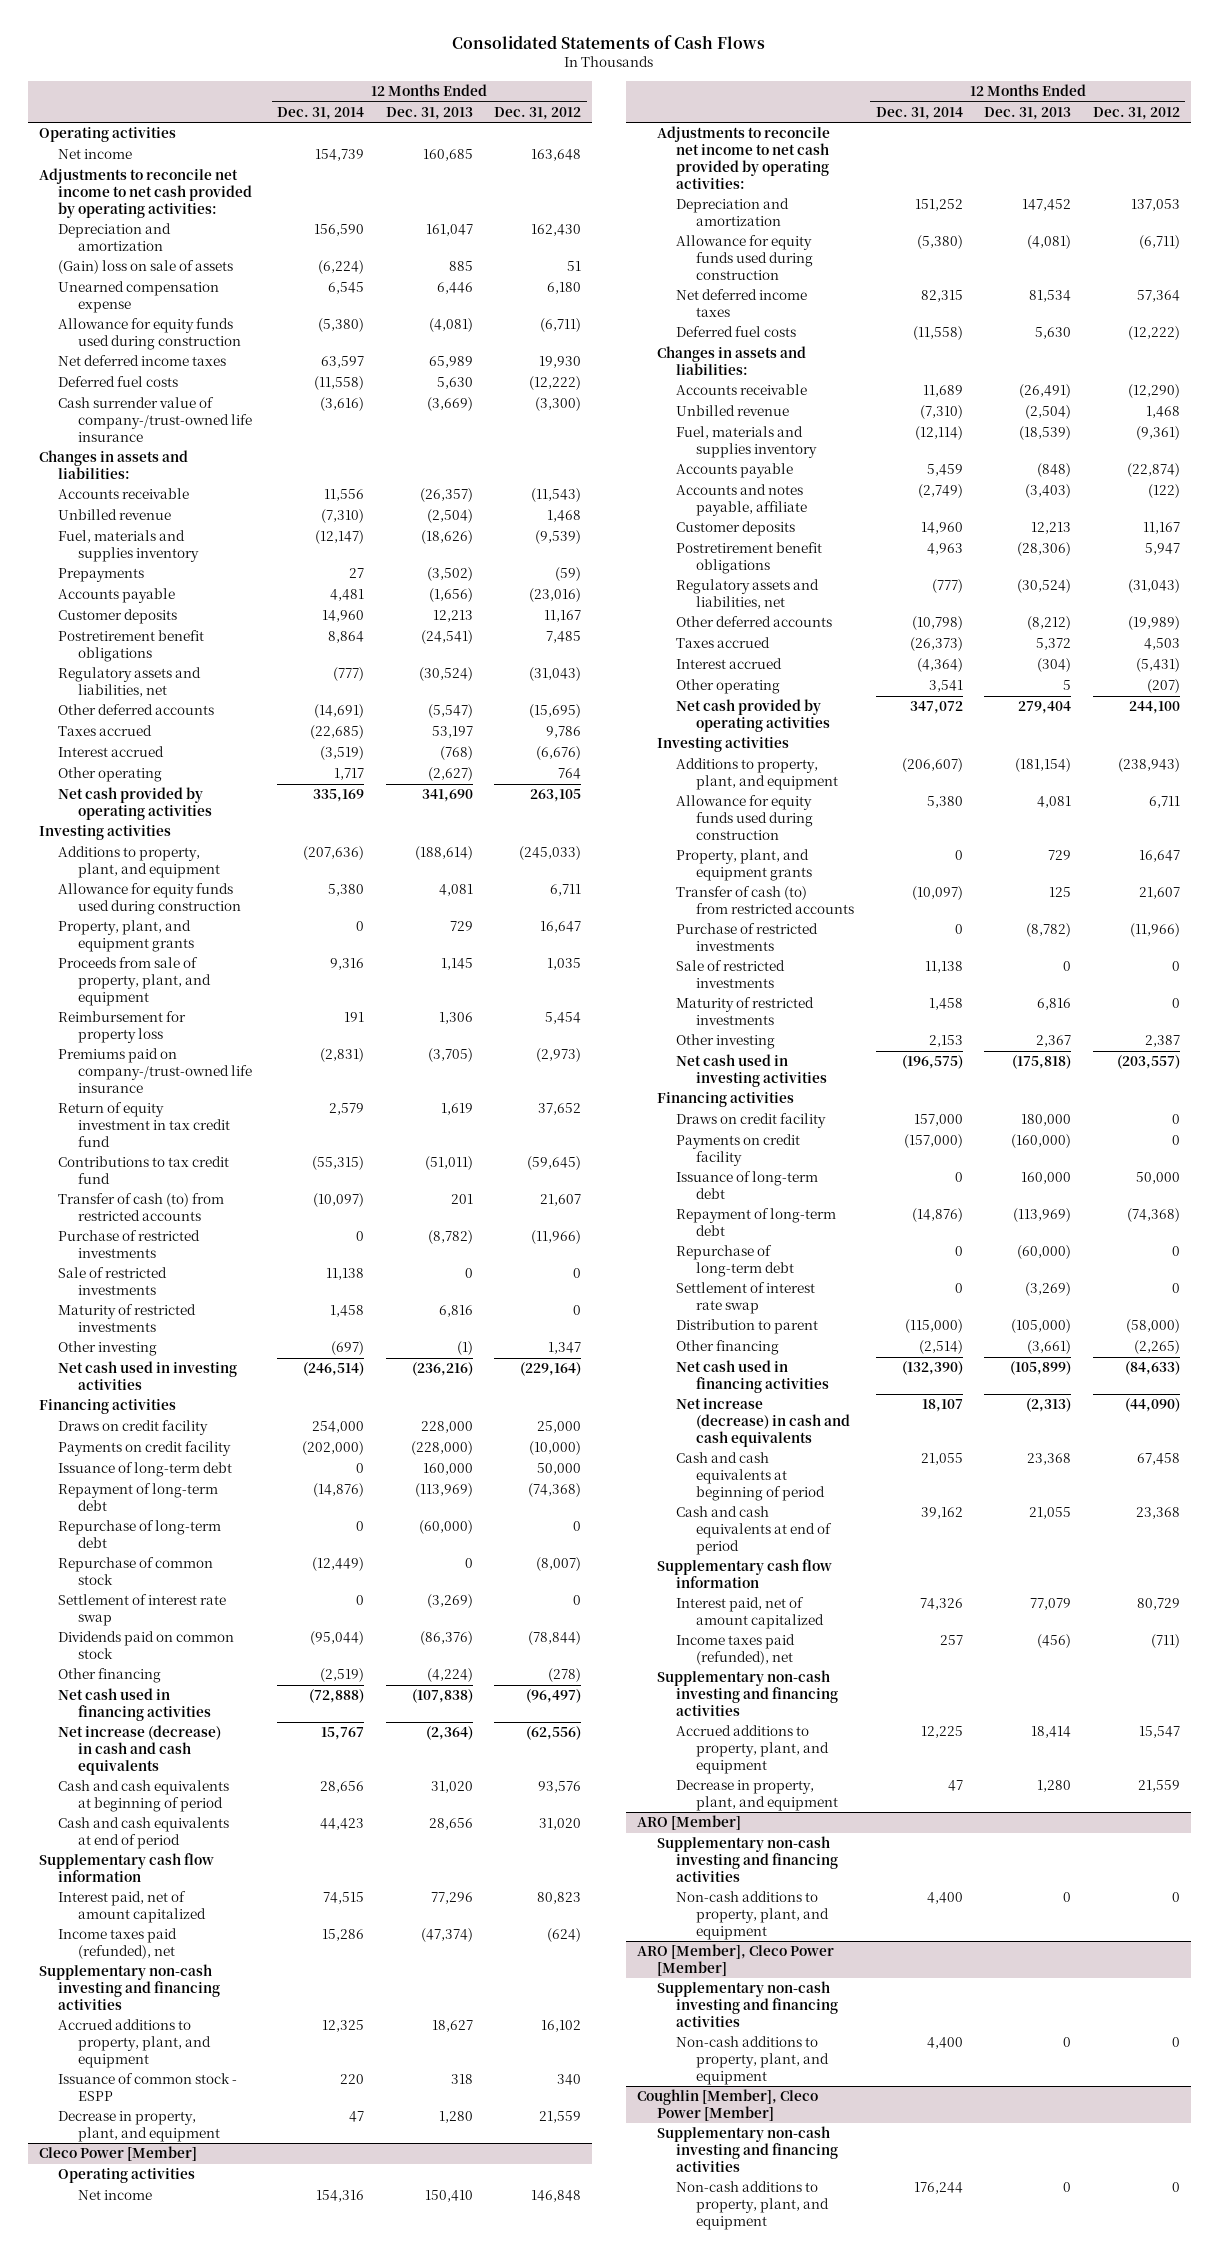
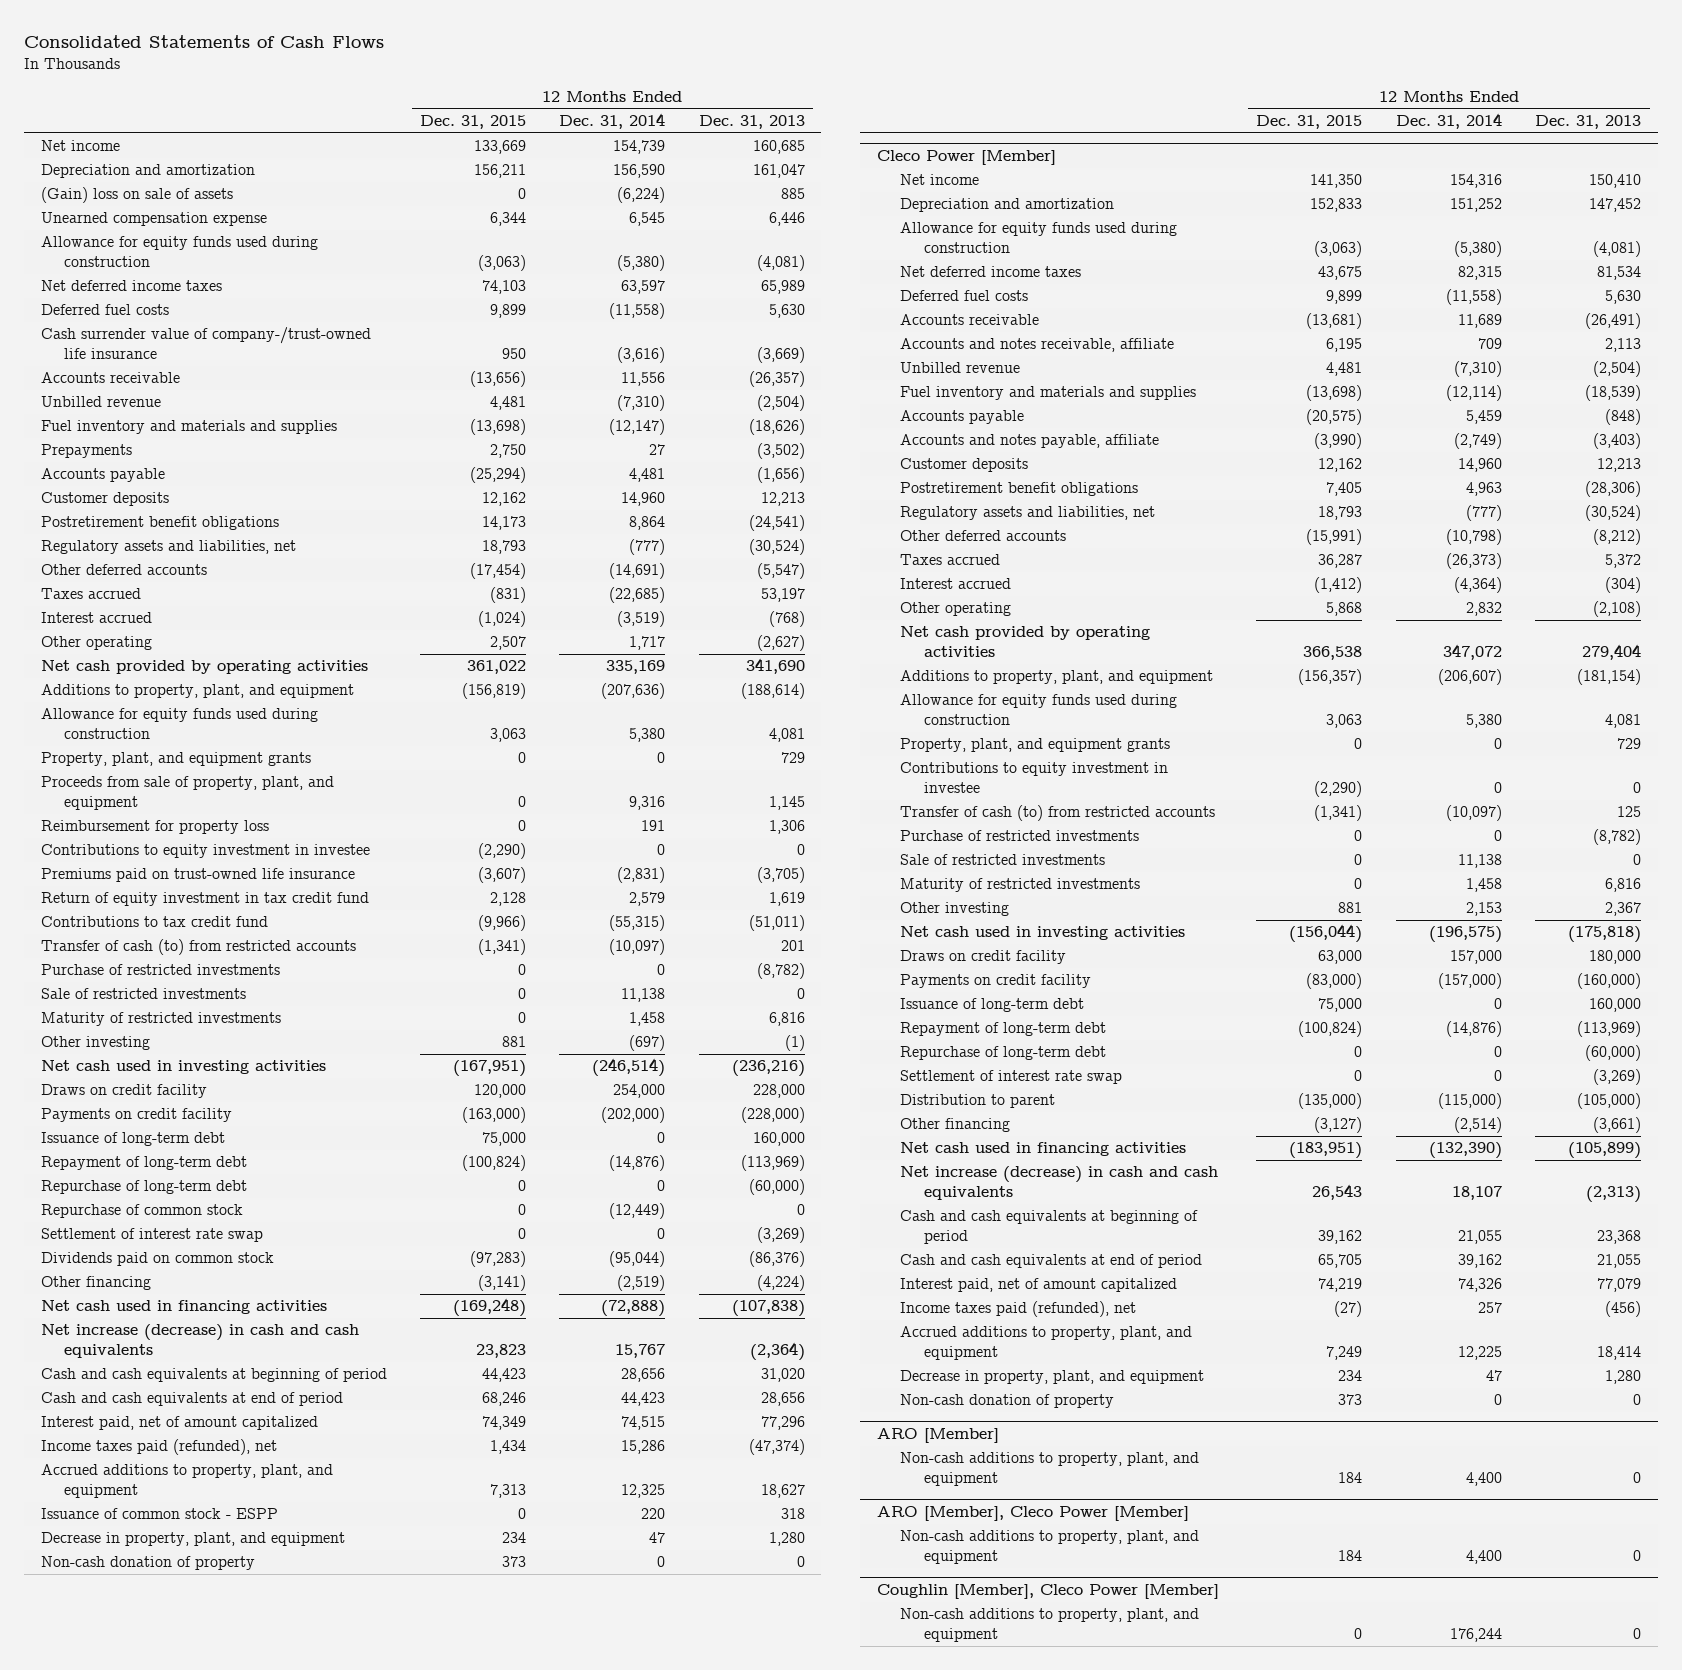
- | 12 Months Ended Dec. 31, 2014 | 12 Months Ended Dec. 31, 2013 | 12 Months Ended Dec. 31, 2012
+ | 12 Months Ended Dec. 31, 2015 | 12 Months Ended Dec. 31, 2014 | 12 Months Ended Dec. 31, 2013
- Operating activities
- Adjustments to reconcile net income to net cash provided by operating activities:
- Changes in assets and liabilities:
- Fuel, materials and supplies inventory | (12,147) | (18,626) | (9,539)
+ Fuel inventory and materials and supplies | (13,698) | (12,147) | (18,626)
- Investing activities
- Premiums paid on company-/trust-owned life insurance | (2,831) | (3,705) | (2,973)
+ Contributions to equity investment in investee | (2,290) | 0 | 0
+ Premiums paid on trust-owned life insurance | (3,607) | (2,831) | (3,705)
- Financing activities
- Supplementary cash flow information
- Supplementary non-cash investing and financing activities
+ Non-cash donation of property | 373 | 0 | 0
@ Cleco Power [Member]
- Operating activities
- Adjustments to reconcile net income to net cash provided by operating activities:
- Changes in assets and liabilities:
+ Accounts and notes receivable, affiliate | 6,195 | 709 | 2,113
- Fuel, materials and supplies inventory | (12,114) | (18,539) | (9,361)
+ Fuel inventory and materials and supplies | (13,698) | (12,114) | (18,539)
- Other operating | 3,541 | 5 | (207)
+ Other operating | 5,868 | 2,832 | (2,108)
- Investing activities
+ Contributions to equity investment in investee | (2,290) | 0 | 0
- Financing activities
- Supplementary cash flow information
- Supplementary non-cash investing and financing activities
+ Non-cash donation of property | 373 | 0 | 0
@ ARO [Member]
- Supplementary non-cash investing and financing activities
@ ARO [Member], Cleco Power [Member]
- Supplementary non-cash investing and financing activities
@ Coughlin [Member], Cleco Power [Member]
- Supplementary non-cash investing and financing activities

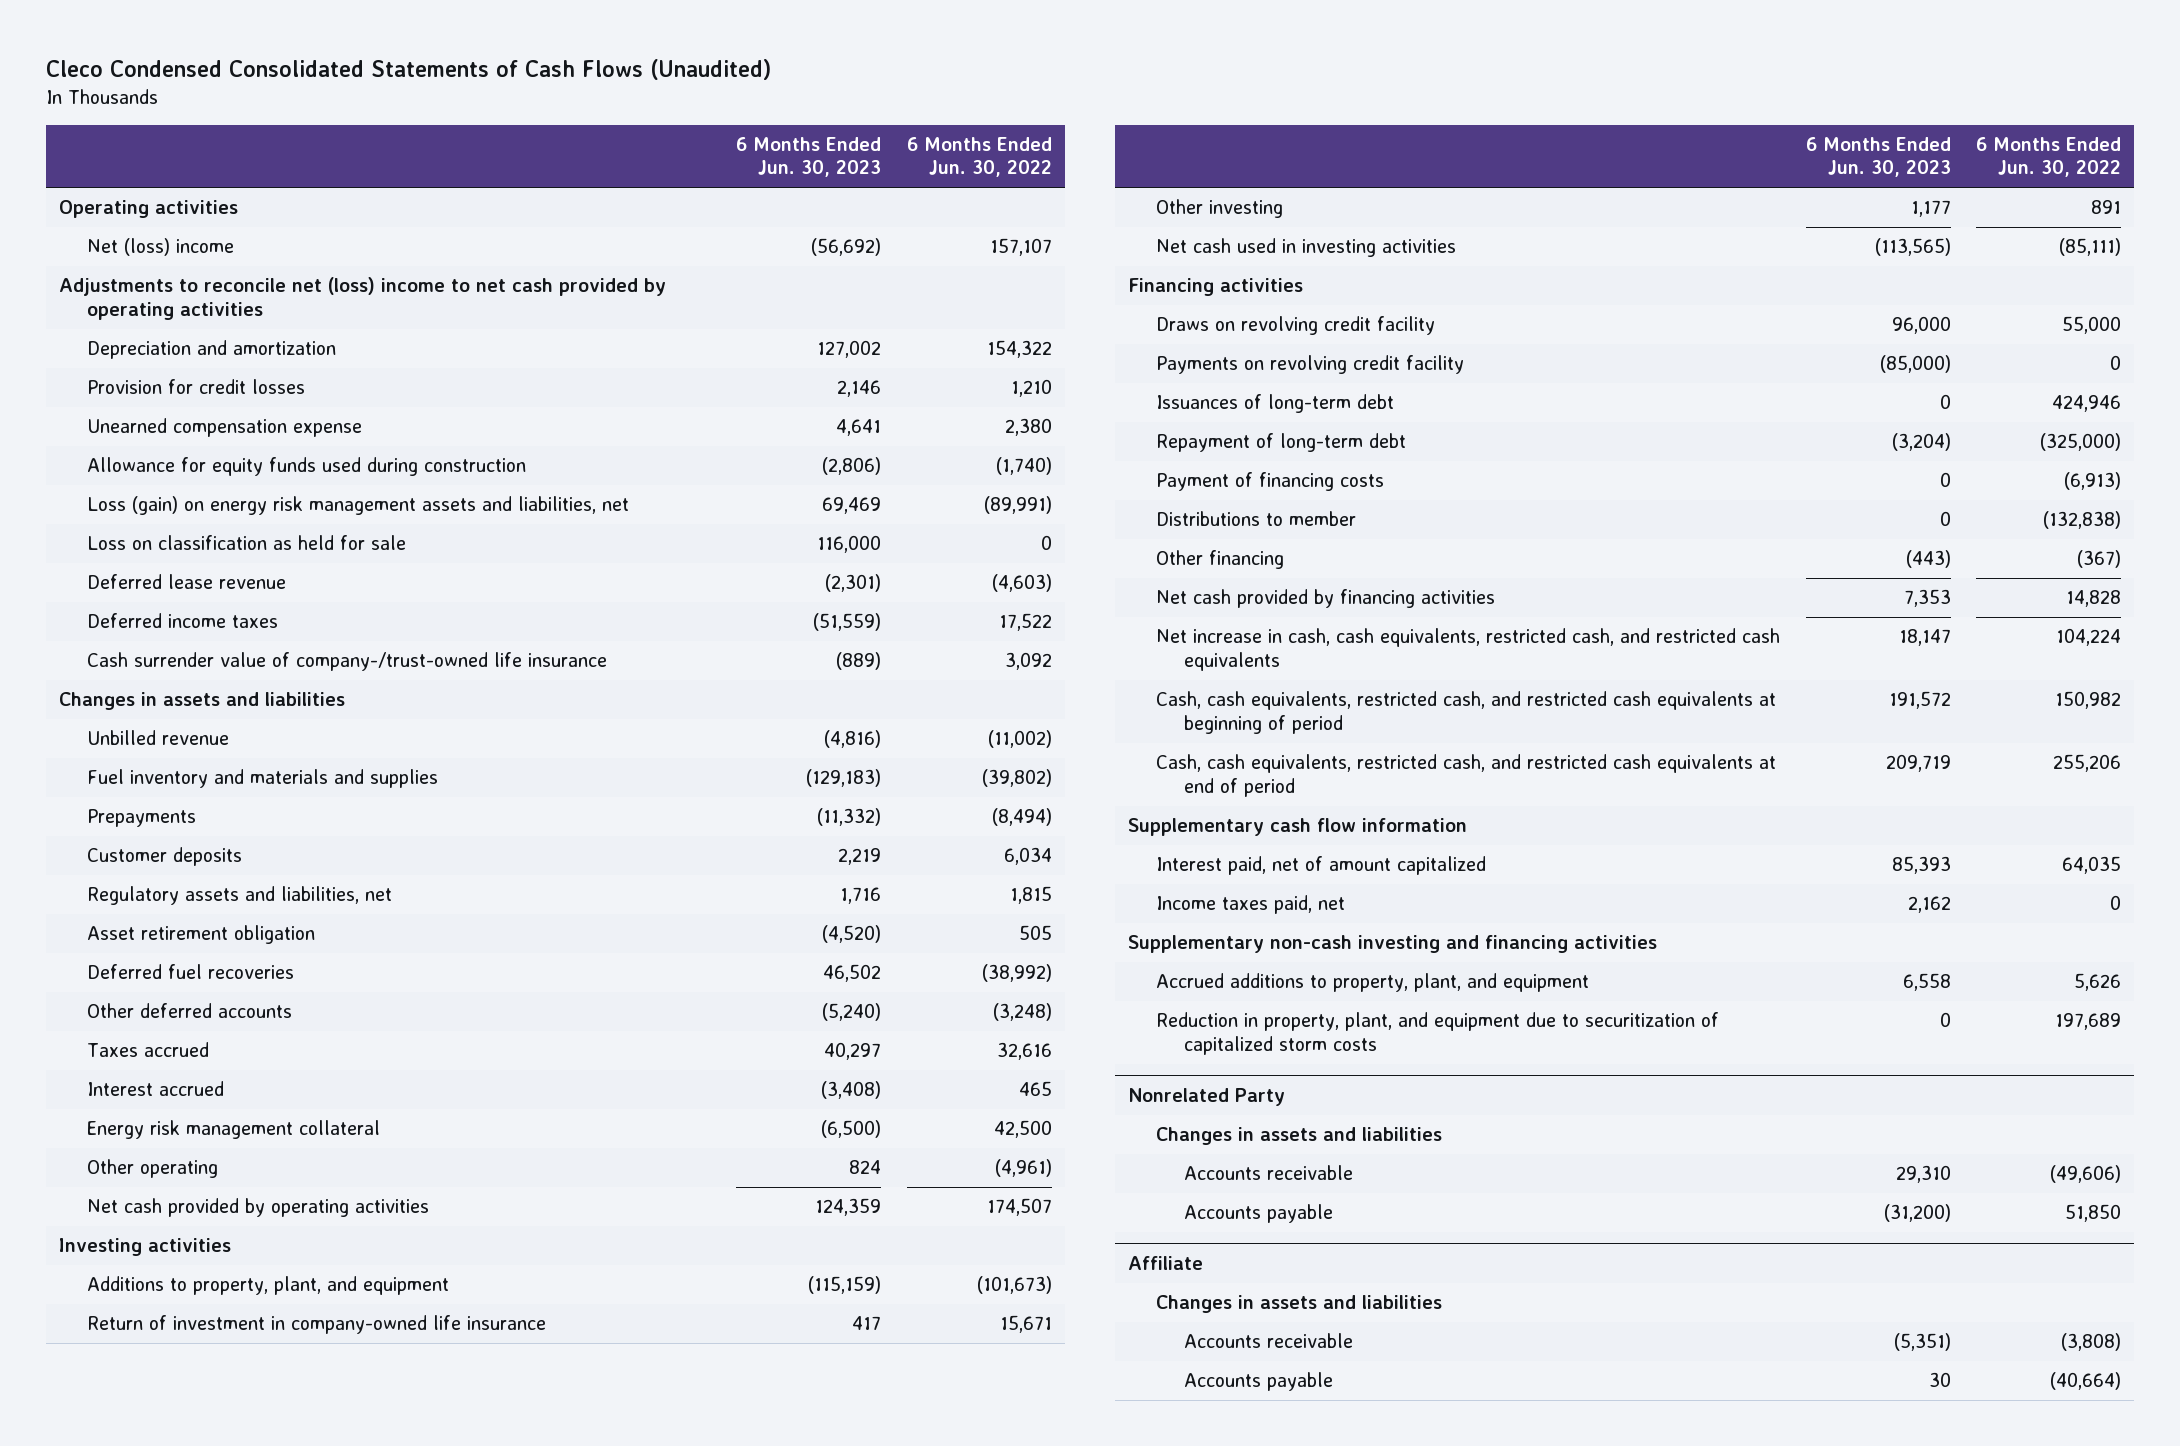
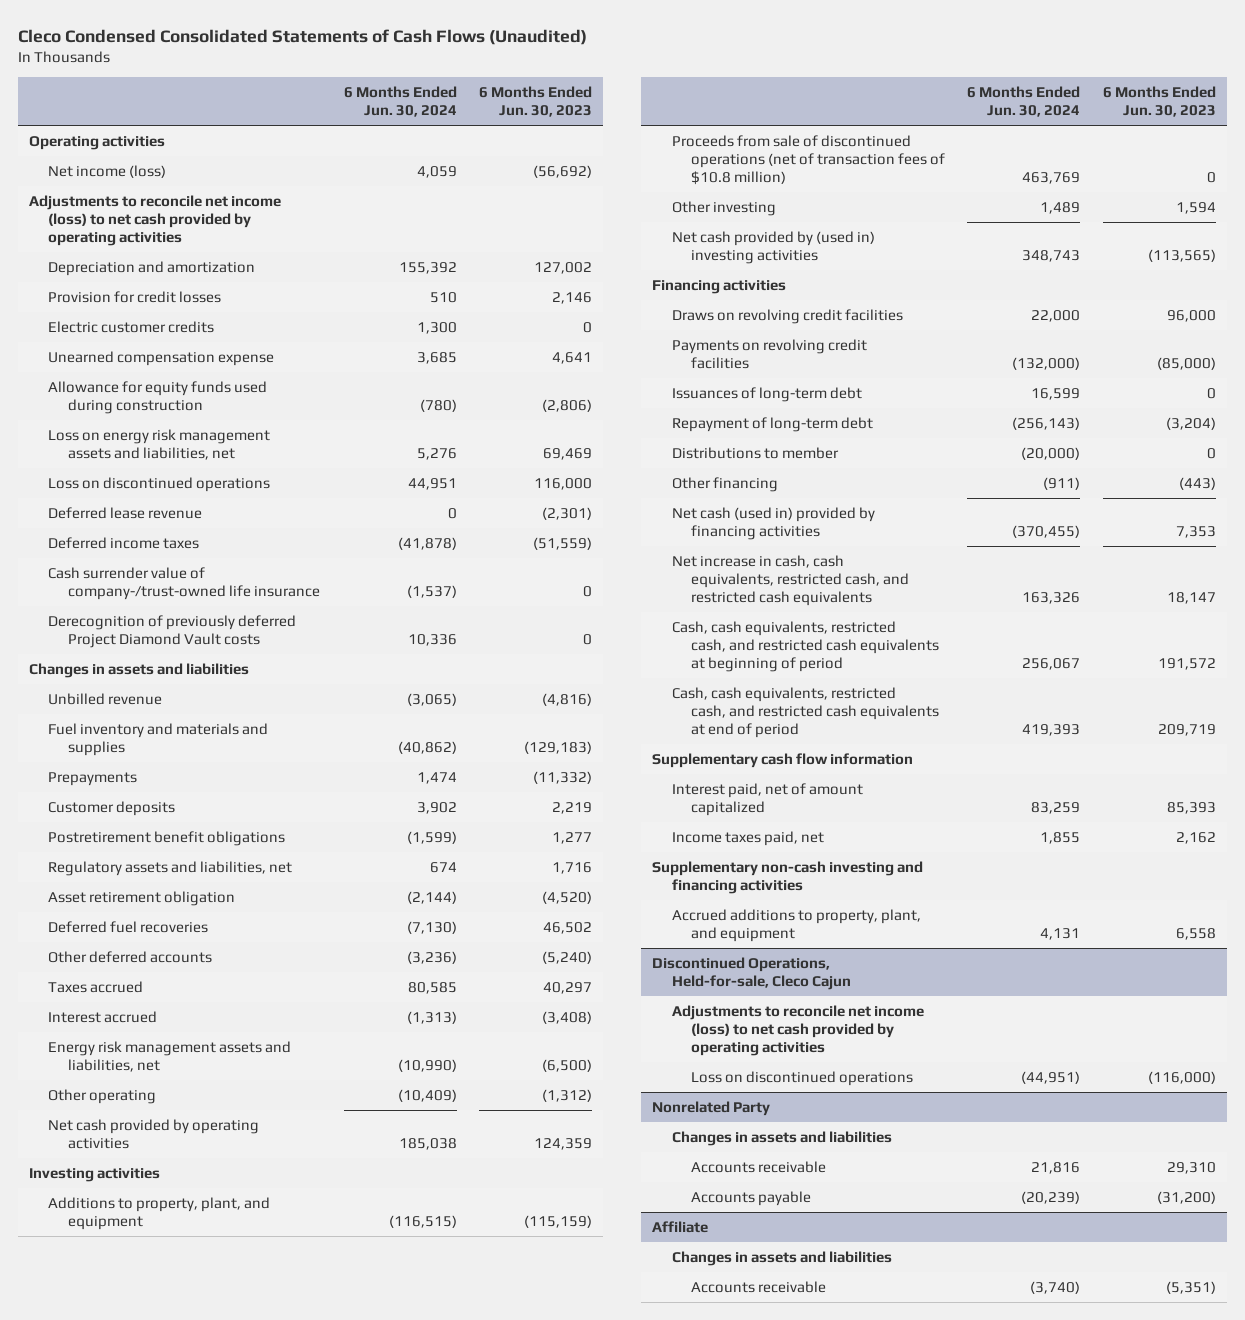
- | 6 Months Ended Jun. 30, 2023 | 6 Months Ended Jun. 30, 2022
+ | 6 Months Ended Jun. 30, 2024 | 6 Months Ended Jun. 30, 2023
- Net (loss) income | (56,692) | 157,107
- Adjustments to reconcile net (loss) income to net cash provided by operating activities
+ Net income (loss) | 4,059 | (56,692)
+ Adjustments to reconcile net income (loss) to net cash provided by operating activities
+ Electric customer credits | 1,300 | 0
- Loss (gain) on energy risk management assets and liabilities, net | 69,469 | (89,991)
- Loss on classification as held for sale | 116,000 | 0
+ Loss on energy risk management assets and liabilities, net | 5,276 | 69,469
+ Loss on discontinued operations | 44,951 | 116,000
- Cash surrender value of company-/trust-owned life insurance | (889) | 3,092
+ Cash surrender value of company-/trust-owned life insurance | (1,537) | 0
+ Derecognition of previously deferred Project Diamond Vault costs | 10,336 | 0
+ Postretirement benefit obligations | (1,599) | 1,277
- Energy risk management collateral | (6,500) | 42,500
- Other operating | 824 | (4,961)
+ Energy risk management assets and liabilities, net | (10,990) | (6,500)
+ Other operating | (10,409) | (1,312)
- Return of investment in company-owned life insurance | 417 | 15,671
- Other investing | 1,177 | 891
- Net cash used in investing activities | (113,565) | (85,111)
+ Proceeds from sale of discontinued operations (net of transaction fees of $10.8 million) | 463,769 | 0
+ Other investing | 1,489 | 1,594
+ Net cash provided by (used in) investing activities | 348,743 | (113,565)
- Draws on revolving credit facility | 96,000 | 55,000
- Payments on revolving credit facility | (85,000) | 0
+ Draws on revolving credit facilities | 22,000 | 96,000
+ Payments on revolving credit facilities | (132,000) | (85,000)
- Payment of financing costs | 0 | (6,913)
- Net cash provided by financing activities | 7,353 | 14,828
+ Net cash (used in) provided by financing activities | (370,455) | 7,353
- Reduction in property, plant, and equipment due to securitization of capitalized storm costs | 0 | 197,689
+ Discontinued Operations, Held-for-sale, Cleco Cajun
+ Adjustments to reconcile net income (loss) to net cash provided by operating activities
+ Loss on discontinued operations | (44,951) | (116,000)
@ Affiliate
- Accounts payable | 30 | (40,664)

